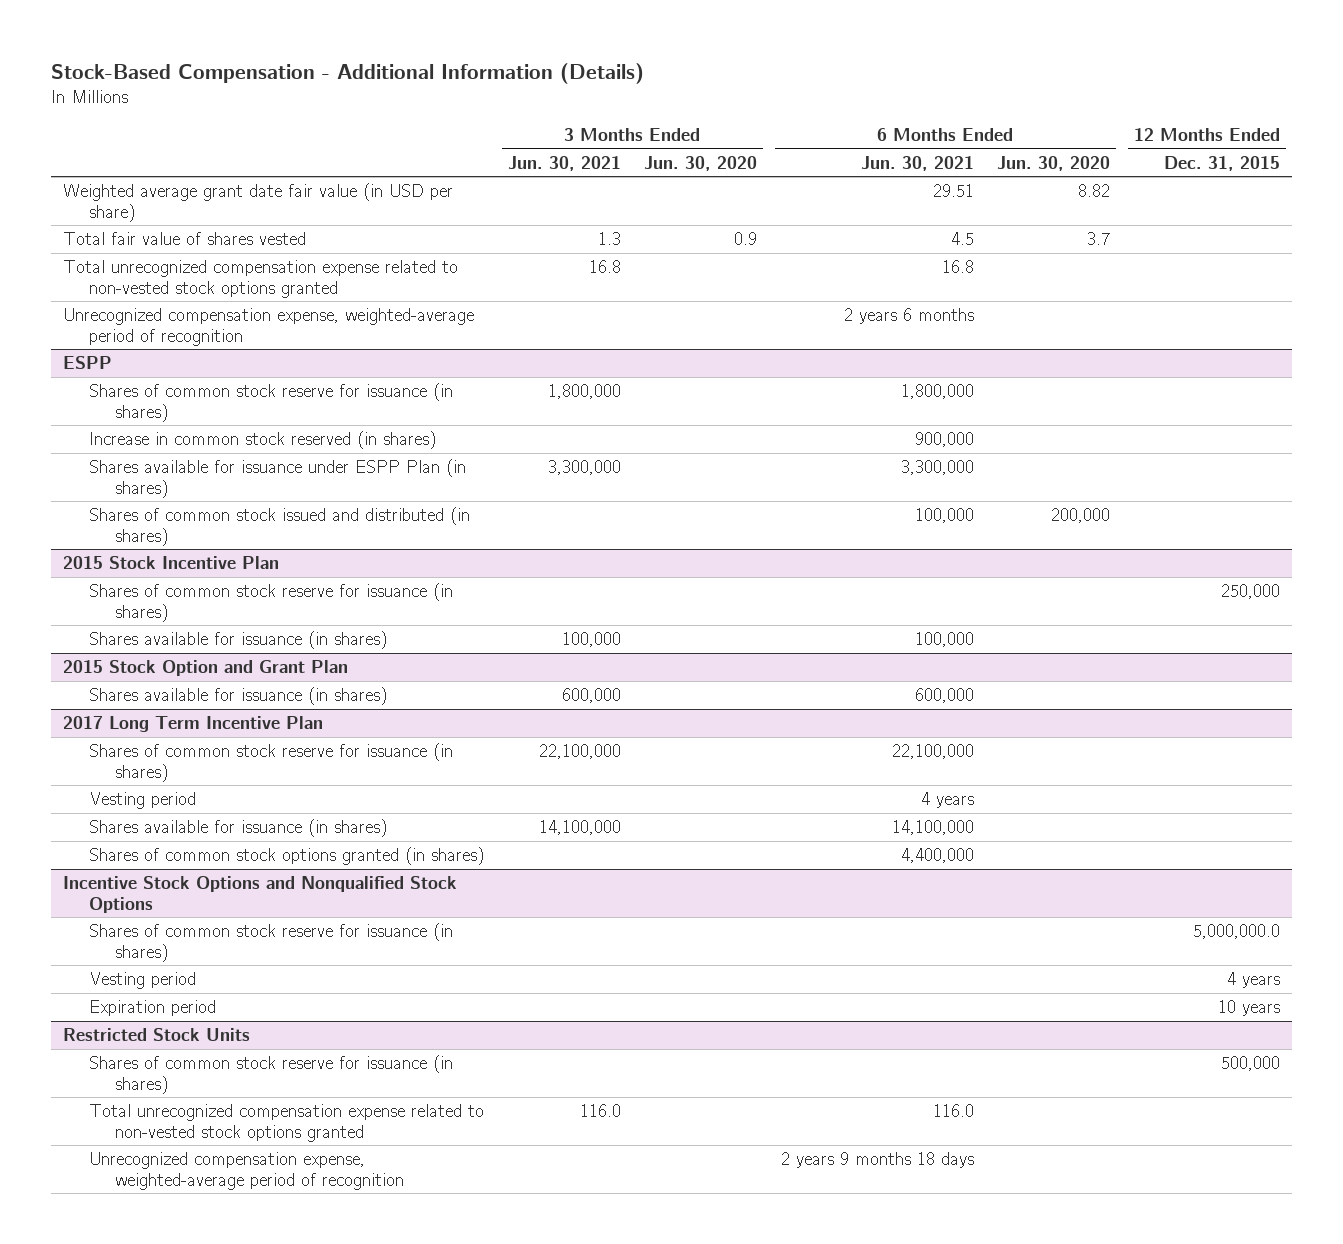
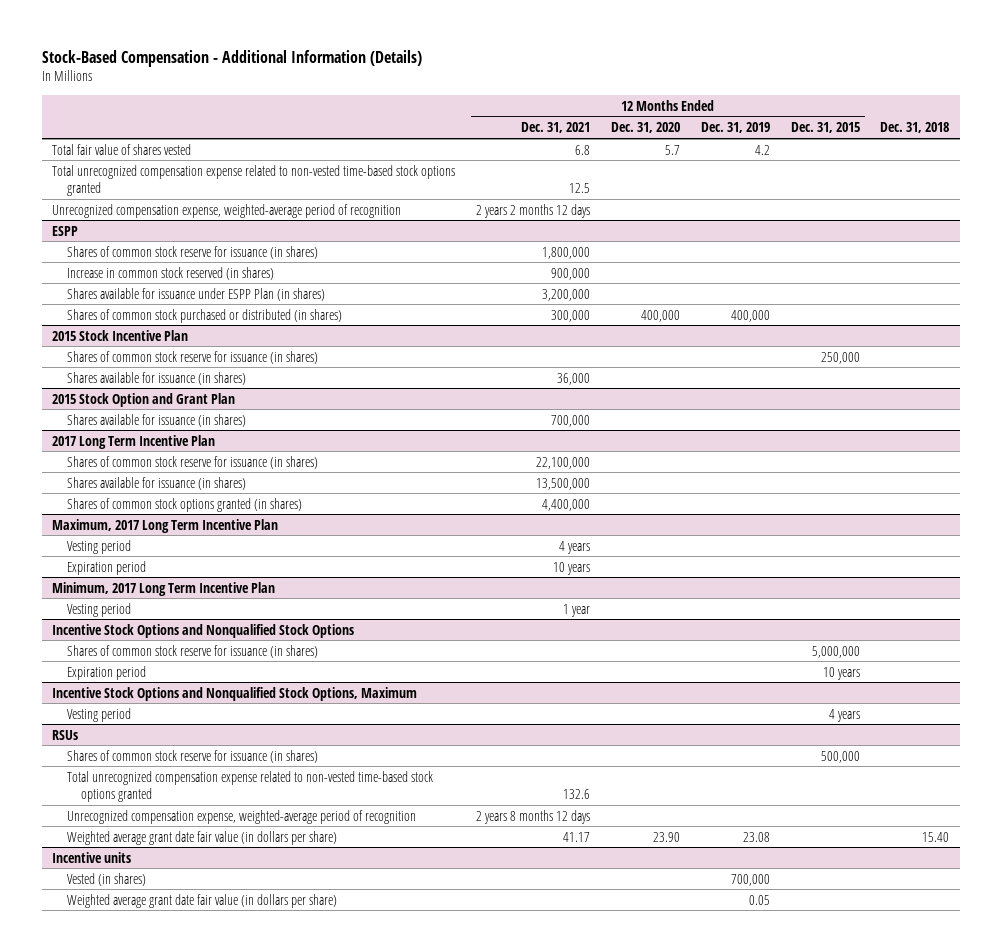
- | 3 Months Ended Jun. 30, 2021 | 3 Months Ended Jun. 30, 2020 | 6 Months Ended Jun. 30, 2021 | 6 Months Ended Jun. 30, 2020 | 12 Months Ended Dec. 31, 2015
+ | 12 Months Ended Dec. 31, 2021 | 12 Months Ended Dec. 31, 2020 | 12 Months Ended Dec. 31, 2019 | 12 Months Ended Dec. 31, 2015 | Dec. 31, 2018
- Weighted average grant date fair value (in USD per share) | | | 29.51 | 8.82 |
- Total unrecognized compensation expense related to non-vested stock options granted | 16.8 | | 16.8 | |
+ Total unrecognized compensation expense related to non-vested time-based stock options granted | 12.5 | | | |
@ ESPP
- Shares of common stock issued and distributed (in shares) | | | 100,000 | 200,000 |
+ Shares of common stock purchased or distributed (in shares) | 300,000 | 400,000 | 400,000 | |
@ 2017 Long Term Incentive Plan
- Vesting period | | | 4 years | |
+ Maximum, 2017 Long Term Incentive Plan
+ Vesting period | 4 years | | | |
+ Expiration period | 10 years | | | |
+ Minimum, 2017 Long Term Incentive Plan
+ Vesting period | 1 year | | | |
@ Incentive Stock Options and Nonqualified Stock Options
- Shares of common stock reserve for issuance (in shares) | | | | | 5,000,000.0
- Vesting period | | | | | 4 years
+ Shares of common stock reserve for issuance (in shares) | | | | 5,000,000 |
- Restricted Stock Units
+ Incentive Stock Options and Nonqualified Stock Options, Maximum
+ Vesting period | | | | 4 years |
+ RSUs
- Total unrecognized compensation expense related to non-vested stock options granted | 116.0 | | 116.0 | |
+ Total unrecognized compensation expense related to non-vested time-based stock options granted | 132.6 | | | |
+ Weighted average grant date fair value (in dollars per share) | 41.17 | 23.90 | 23.08 | | 15.40
+ Incentive units
+ Vested (in shares) | | | 700,000 | |
+ Weighted average grant date fair value (in dollars per share) | | | 0.05 | |

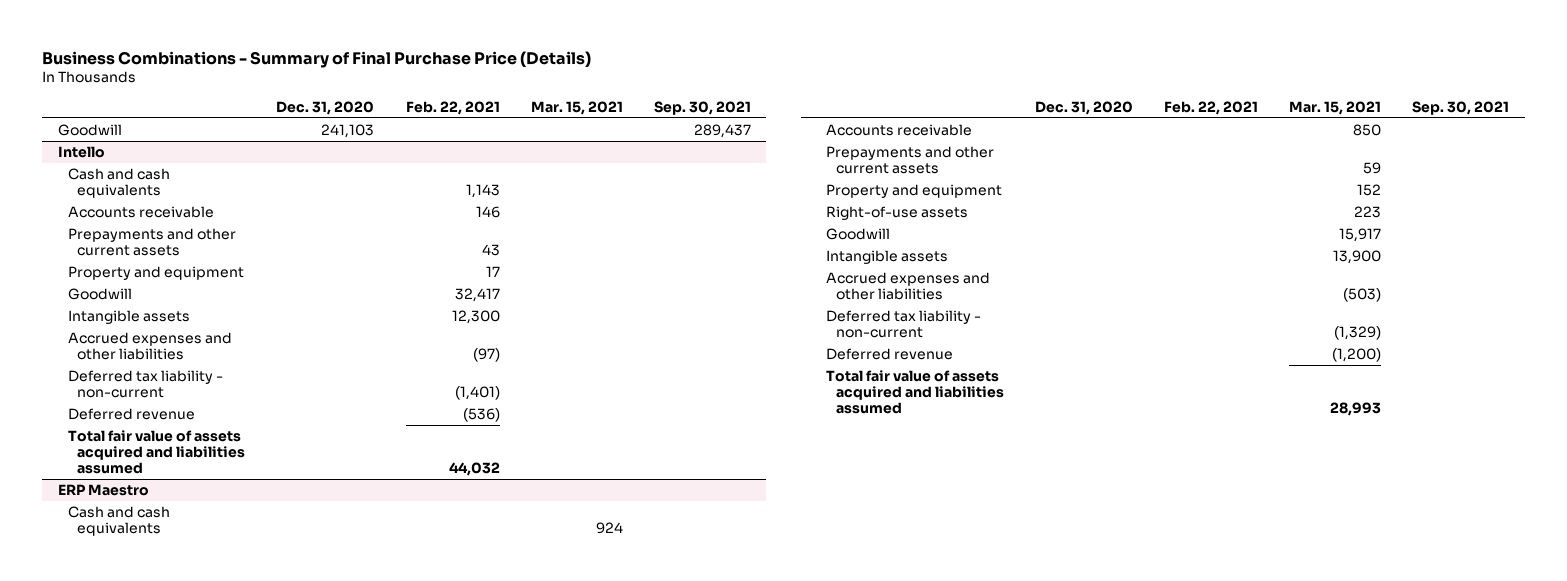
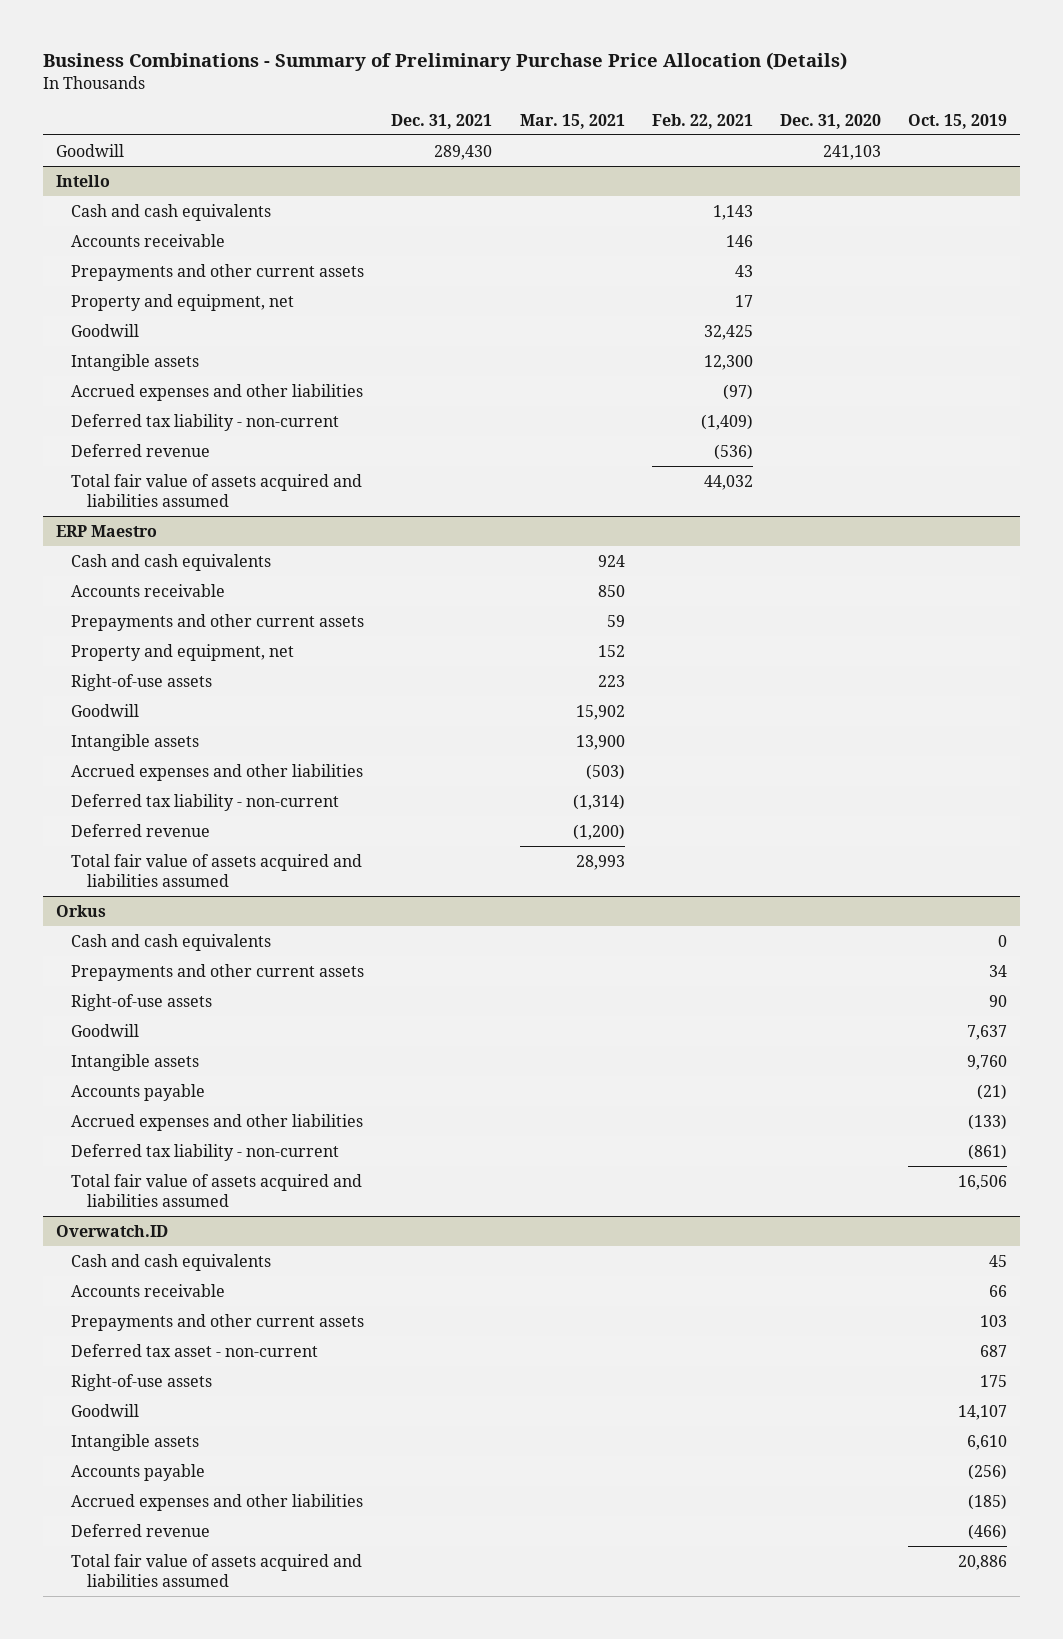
- Business Combinations - Summary of Final Purchase Price (Details)
+ Business Combinations - Summary of Preliminary Purchase Price Allocation (Details)
- | Dec. 31, 2020 | Feb. 22, 2021 | Mar. 15, 2021 | Sep. 30, 2021
+ | Dec. 31, 2021 | Mar. 15, 2021 | Feb. 22, 2021 | Dec. 31, 2020 | Oct. 15, 2019
@ Intello
- Property and equipment | | 17 | |
- Goodwill | | 32,417 | |
+ Property and equipment, net | | | 17 | |
+ Goodwill | | | 32,425 | |
- Deferred tax liability - non-current | | (1,401) | |
+ Deferred tax liability - non-current | | | (1,409) | |
@ ERP Maestro
- Property and equipment | | | 152 |
+ Property and equipment, net | | 152 | | |
- Goodwill | | | 15,917 |
+ Goodwill | | 15,902 | | |
- Deferred tax liability - non-current | | | (1,329) |
+ Deferred tax liability - non-current | | (1,314) | | |
+ Orkus
+ Cash and cash equivalents | | | | | 0
+ Prepayments and other current assets | | | | | 34
+ Right-of-use assets | | | | | 90
+ Goodwill | | | | | 7,637
+ Intangible assets | | | | | 9,760
+ Accounts payable | | | | | (21)
+ Accrued expenses and other liabilities | | | | | (133)
+ Deferred tax liability - non-current | | | | | (861)
+ Total fair value of assets acquired and liabilities assumed | | | | | 16,506
+ Overwatch.ID
+ Cash and cash equivalents | | | | | 45
+ Accounts receivable | | | | | 66
+ Prepayments and other current assets | | | | | 103
+ Deferred tax asset - non-current | | | | | 687
+ Right-of-use assets | | | | | 175
+ Goodwill | | | | | 14,107
+ Intangible assets | | | | | 6,610
+ Accounts payable | | | | | (256)
+ Accrued expenses and other liabilities | | | | | (185)
+ Deferred revenue | | | | | (466)
+ Total fair value of assets acquired and liabilities assumed | | | | | 20,886

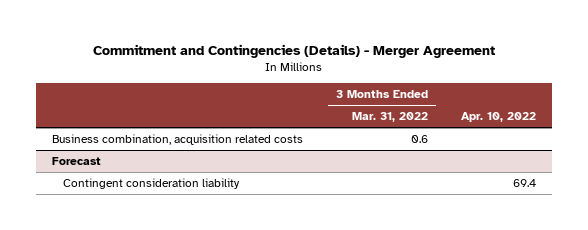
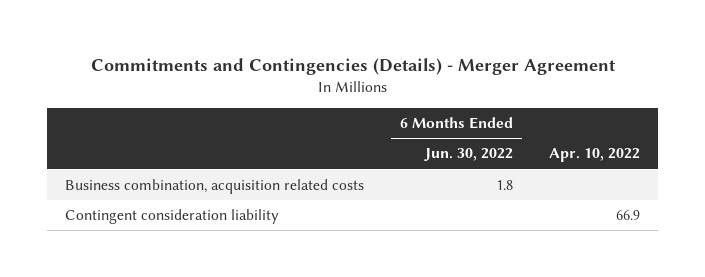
- Commitment and Contingencies (Details) - Merger Agreement
+ Commitments and Contingencies (Details) - Merger Agreement
- | 3 Months Ended Mar. 31, 2022 | Apr. 10, 2022
+ | 6 Months Ended Jun. 30, 2022 | Apr. 10, 2022
- Forecast
- Contingent consideration liability | | 69.4
+ Contingent consideration liability | | 66.9

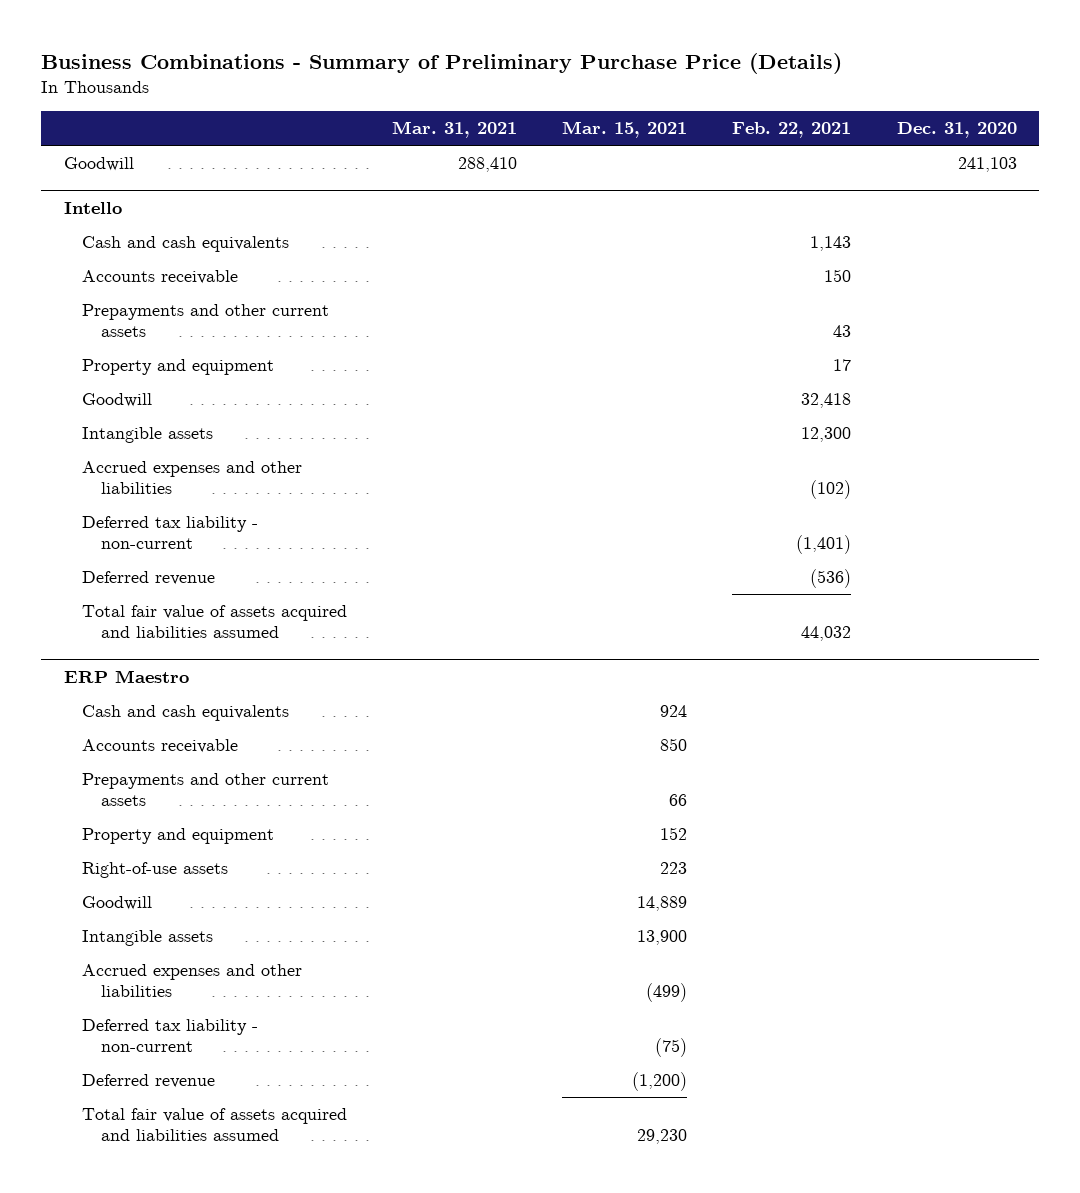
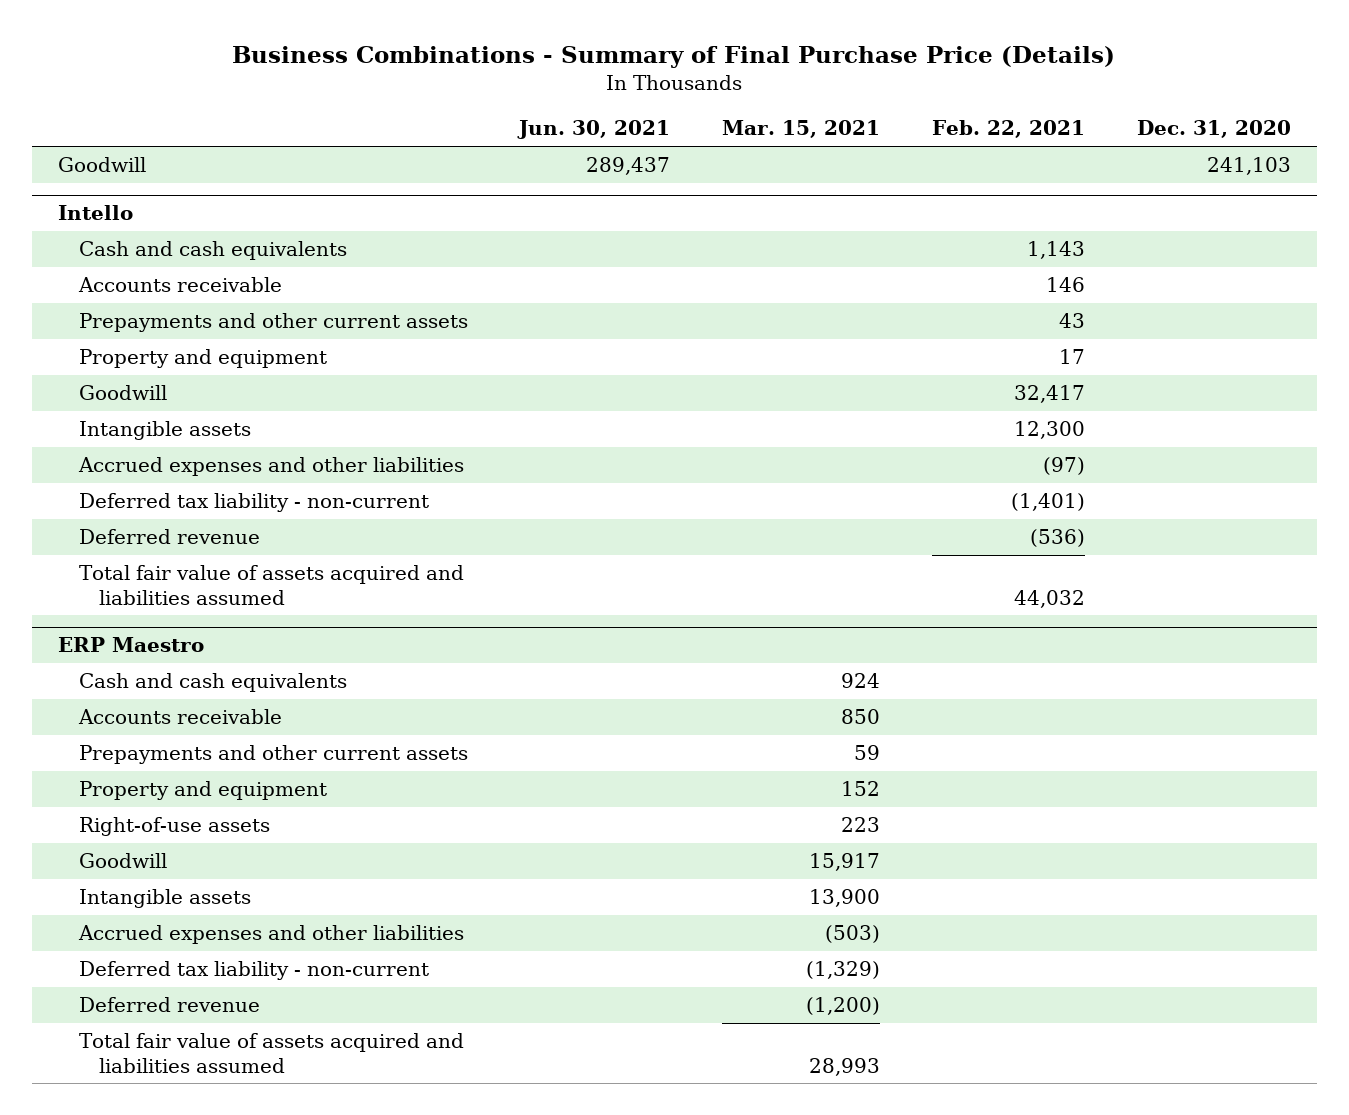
- Business Combinations - Summary of Preliminary Purchase Price (Details)
+ Business Combinations - Summary of Final Purchase Price (Details)
- | Mar. 31, 2021 | Mar. 15, 2021 | Feb. 22, 2021 | Dec. 31, 2020
+ | Jun. 30, 2021 | Mar. 15, 2021 | Feb. 22, 2021 | Dec. 31, 2020
@ Intello
- Accounts receivable | | | 150 |
+ Accounts receivable | | | 146 |
- Goodwill | | | 32,418 |
+ Goodwill | | | 32,417 |
- Accrued expenses and other liabilities | | | (102) |
+ Accrued expenses and other liabilities | | | (97) |
@ ERP Maestro
- Prepayments and other current assets | | 66 | |
+ Prepayments and other current assets | | 59 | |
- Goodwill | | 14,889 | |
+ Goodwill | | 15,917 | |
- Accrued expenses and other liabilities | | (499) | |
- Deferred tax liability - non-current | | (75) | |
+ Accrued expenses and other liabilities | | (503) | |
+ Deferred tax liability - non-current | | (1,329) | |
- Total fair value of assets acquired and liabilities assumed | | 29,230 | |
+ Total fair value of assets acquired and liabilities assumed | | 28,993 | |

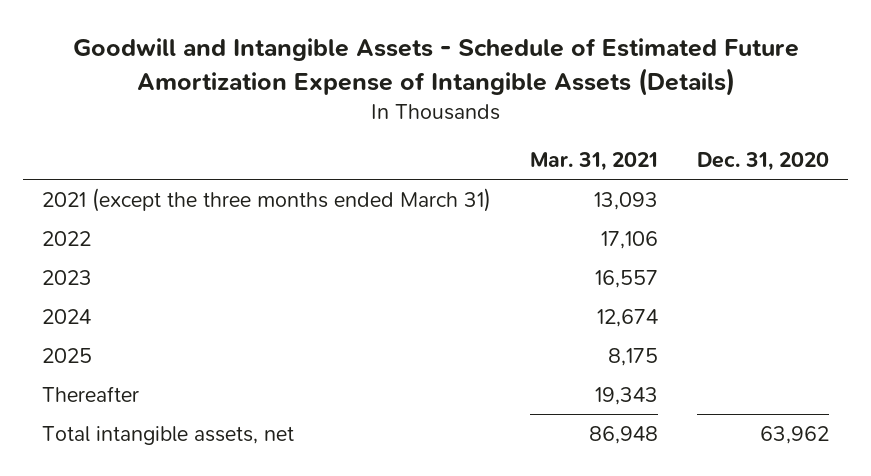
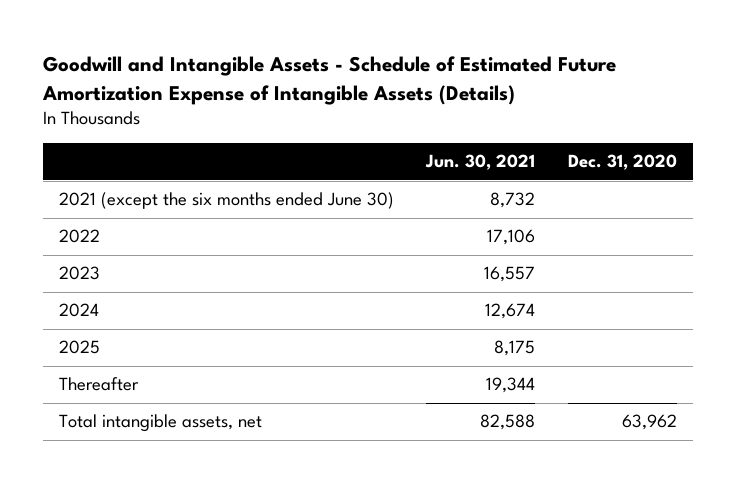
- | Mar. 31, 2021 | Dec. 31, 2020
+ | Jun. 30, 2021 | Dec. 31, 2020
- 2021 (except the three months ended March 31) | 13,093 |
+ 2021 (except the six months ended June 30) | 8,732 |

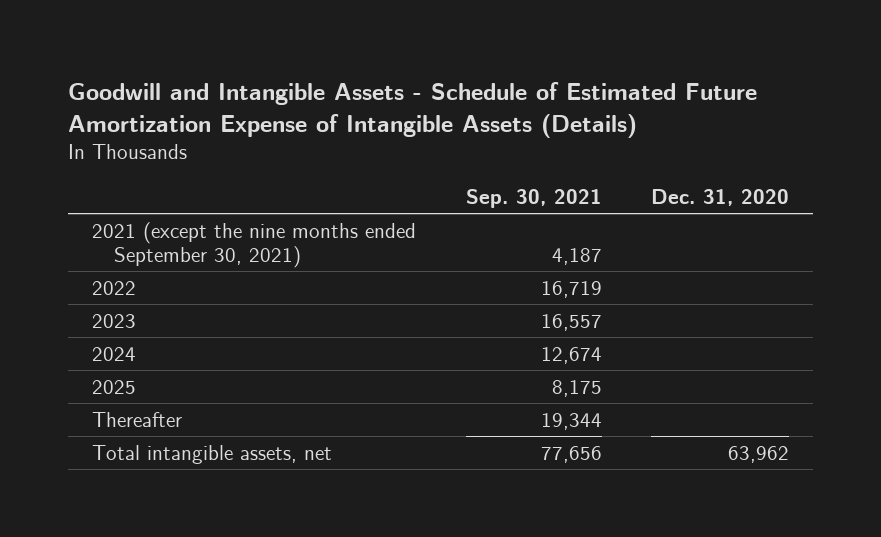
- | Jun. 30, 2021 | Dec. 31, 2020
+ | Sep. 30, 2021 | Dec. 31, 2020
- 2021 (except the six months ended June 30) | 8,732 |
+ 2021 (except the nine months ended September 30, 2021) | 4,187 |

